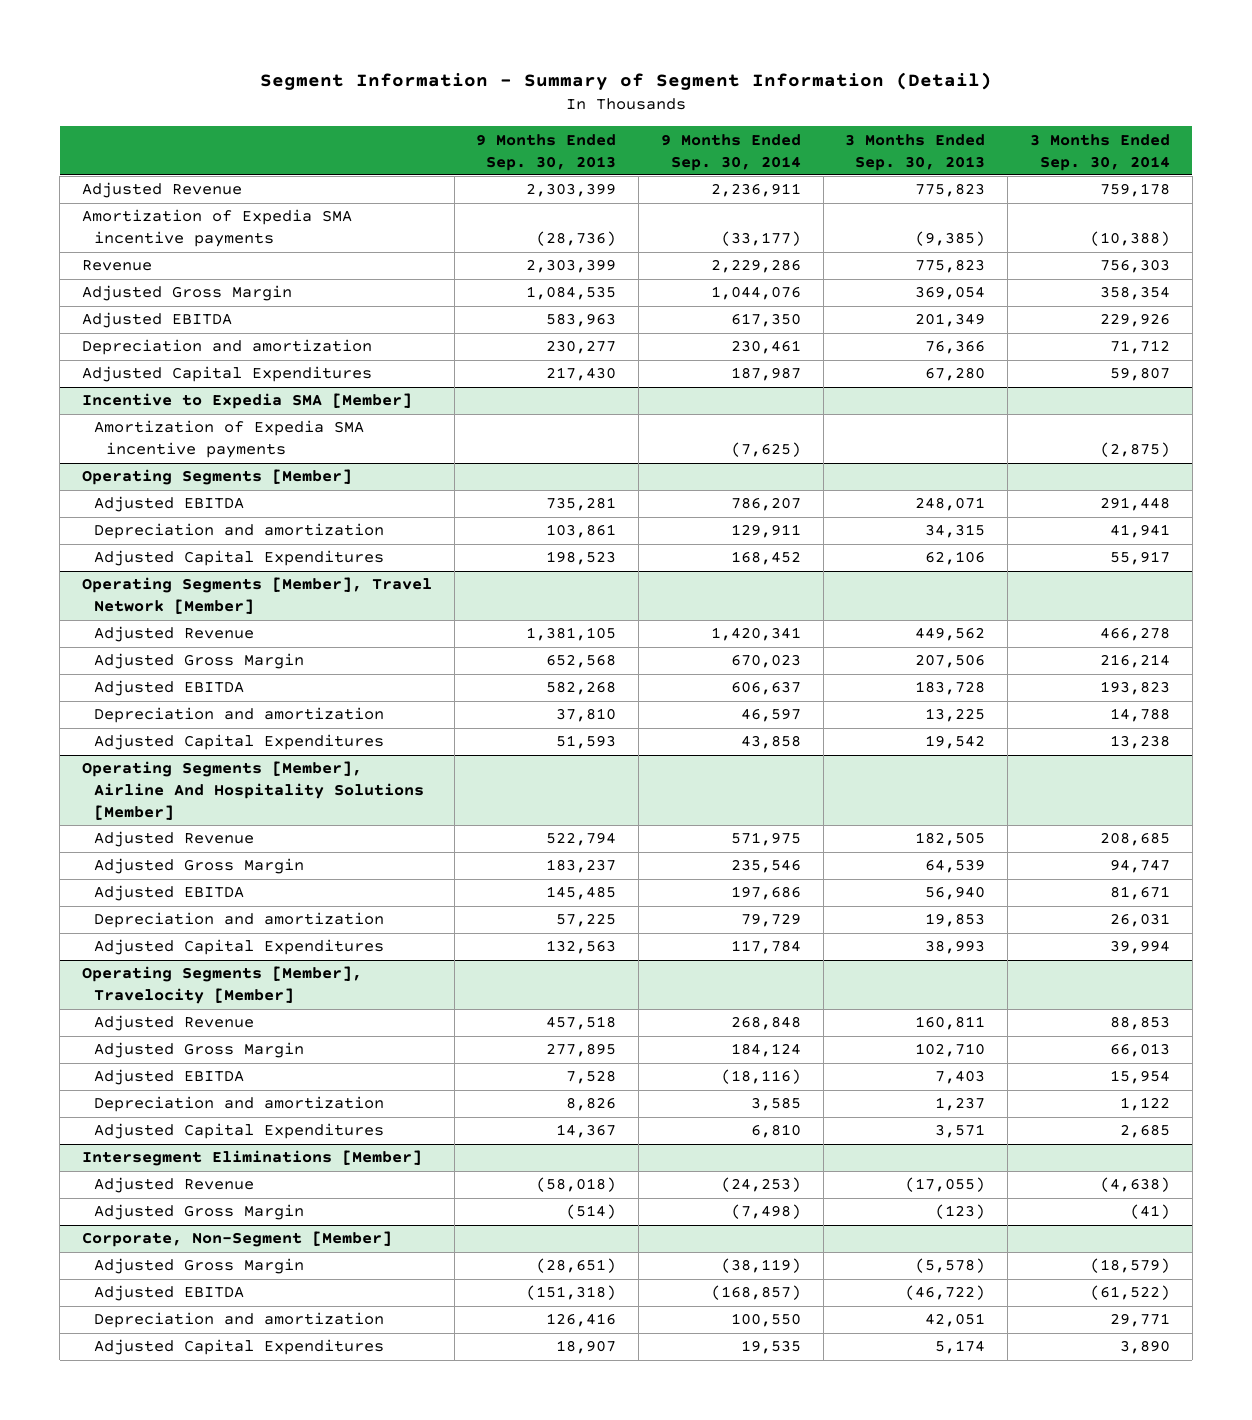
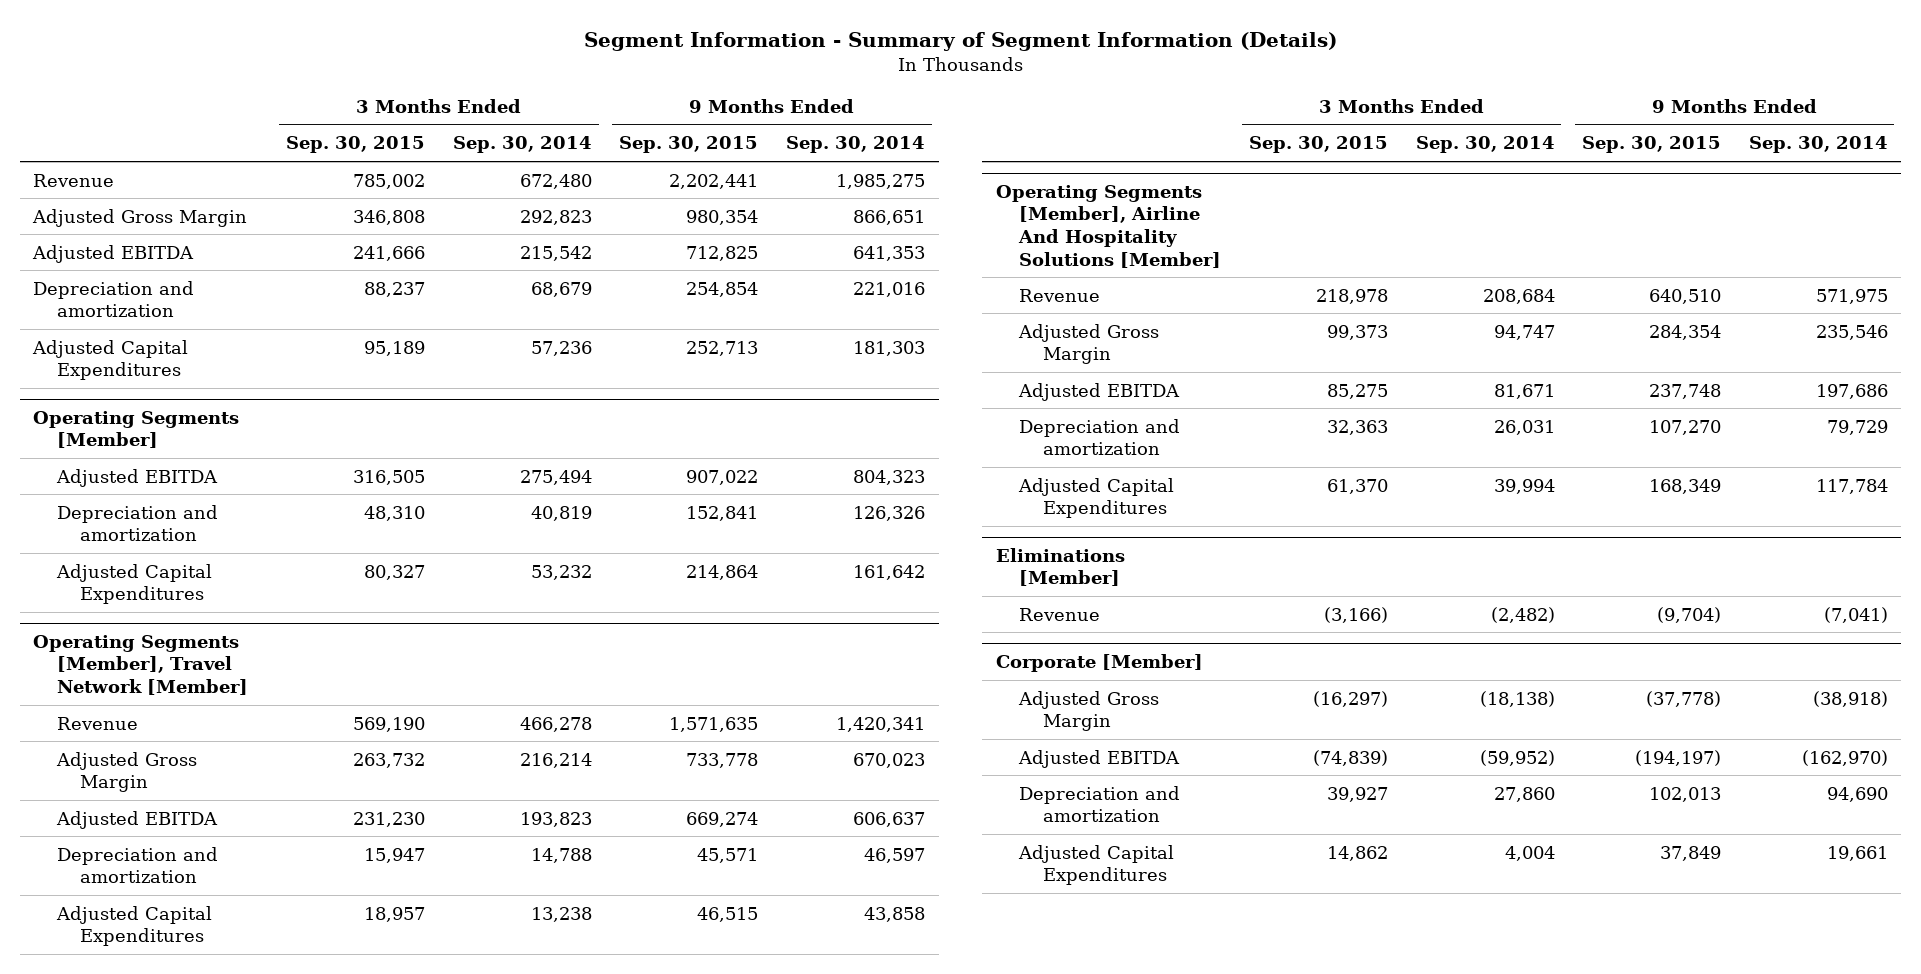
- Segment Information - Summary of Segment Information (Detail)
+ Segment Information - Summary of Segment Information (Details)
- | 9 Months Ended Sep. 30, 2013 | 9 Months Ended Sep. 30, 2014 | 3 Months Ended Sep. 30, 2013 | 3 Months Ended Sep. 30, 2014
+ | 3 Months Ended Sep. 30, 2015 | 3 Months Ended Sep. 30, 2014 | 9 Months Ended Sep. 30, 2015 | 9 Months Ended Sep. 30, 2014
- Adjusted Revenue | 2,303,399 | 2,236,911 | 775,823 | 759,178
- Amortization of Expedia SMA incentive payments | (28,736) | (33,177) | (9,385) | (10,388)
- Revenue | 2,303,399 | 2,229,286 | 775,823 | 756,303
- Adjusted Gross Margin | 1,084,535 | 1,044,076 | 369,054 | 358,354
- Adjusted EBITDA | 583,963 | 617,350 | 201,349 | 229,926
- Depreciation and amortization | 230,277 | 230,461 | 76,366 | 71,712
- Adjusted Capital Expenditures | 217,430 | 187,987 | 67,280 | 59,807
- Incentive to Expedia SMA [Member]
- Amortization of Expedia SMA incentive payments | | (7,625) | | (2,875)
+ Revenue | 785,002 | 672,480 | 2,202,441 | 1,985,275
+ Adjusted Gross Margin | 346,808 | 292,823 | 980,354 | 866,651
+ Adjusted EBITDA | 241,666 | 215,542 | 712,825 | 641,353
+ Depreciation and amortization | 88,237 | 68,679 | 254,854 | 221,016
+ Adjusted Capital Expenditures | 95,189 | 57,236 | 252,713 | 181,303
@ Operating Segments [Member]
- Adjusted EBITDA | 735,281 | 786,207 | 248,071 | 291,448
- Depreciation and amortization | 103,861 | 129,911 | 34,315 | 41,941
- Adjusted Capital Expenditures | 198,523 | 168,452 | 62,106 | 55,917
+ Adjusted EBITDA | 316,505 | 275,494 | 907,022 | 804,323
+ Depreciation and amortization | 48,310 | 40,819 | 152,841 | 126,326
+ Adjusted Capital Expenditures | 80,327 | 53,232 | 214,864 | 161,642
@ Operating Segments [Member], Travel Network [Member]
- Adjusted Revenue | 1,381,105 | 1,420,341 | 449,562 | 466,278
+ Revenue | 569,190 | 466,278 | 1,571,635 | 1,420,341
@ Operating Segments [Member], Airline And Hospitality Solutions [Member]
- Adjusted Revenue | 522,794 | 571,975 | 182,505 | 208,685
+ Revenue | 218,978 | 208,684 | 640,510 | 571,975
- Operating Segments [Member], Travelocity [Member]
- Adjusted Revenue | 457,518 | 268,848 | 160,811 | 88,853
- Adjusted Gross Margin | 277,895 | 184,124 | 102,710 | 66,013
- Adjusted EBITDA | 7,528 | (18,116) | 7,403 | 15,954
- Depreciation and amortization | 8,826 | 3,585 | 1,237 | 1,122
- Adjusted Capital Expenditures | 14,367 | 6,810 | 3,571 | 2,685
- Intersegment Eliminations [Member]
- Adjusted Revenue | (58,018) | (24,253) | (17,055) | (4,638)
- Adjusted Gross Margin | (514) | (7,498) | (123) | (41)
- Corporate, Non-Segment [Member]
- Adjusted Gross Margin | (28,651) | (38,119) | (5,578) | (18,579)
- Adjusted EBITDA | (151,318) | (168,857) | (46,722) | (61,522)
- Depreciation and amortization | 126,416 | 100,550 | 42,051 | 29,771
- Adjusted Capital Expenditures | 18,907 | 19,535 | 5,174 | 3,890
+ Eliminations [Member]
+ Revenue | (3,166) | (2,482) | (9,704) | (7,041)
+ Corporate [Member]
+ Adjusted Gross Margin | (16,297) | (18,138) | (37,778) | (38,918)
+ Adjusted EBITDA | (74,839) | (59,952) | (194,197) | (162,970)
+ Depreciation and amortization | 39,927 | 27,860 | 102,013 | 94,690
+ Adjusted Capital Expenditures | 14,862 | 4,004 | 37,849 | 19,661

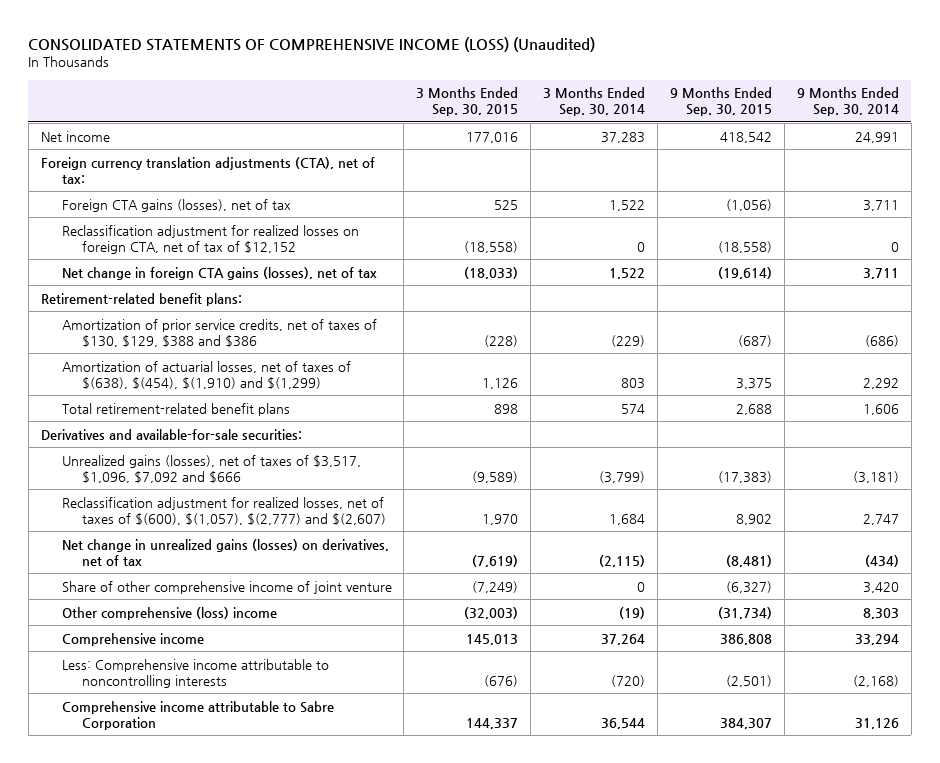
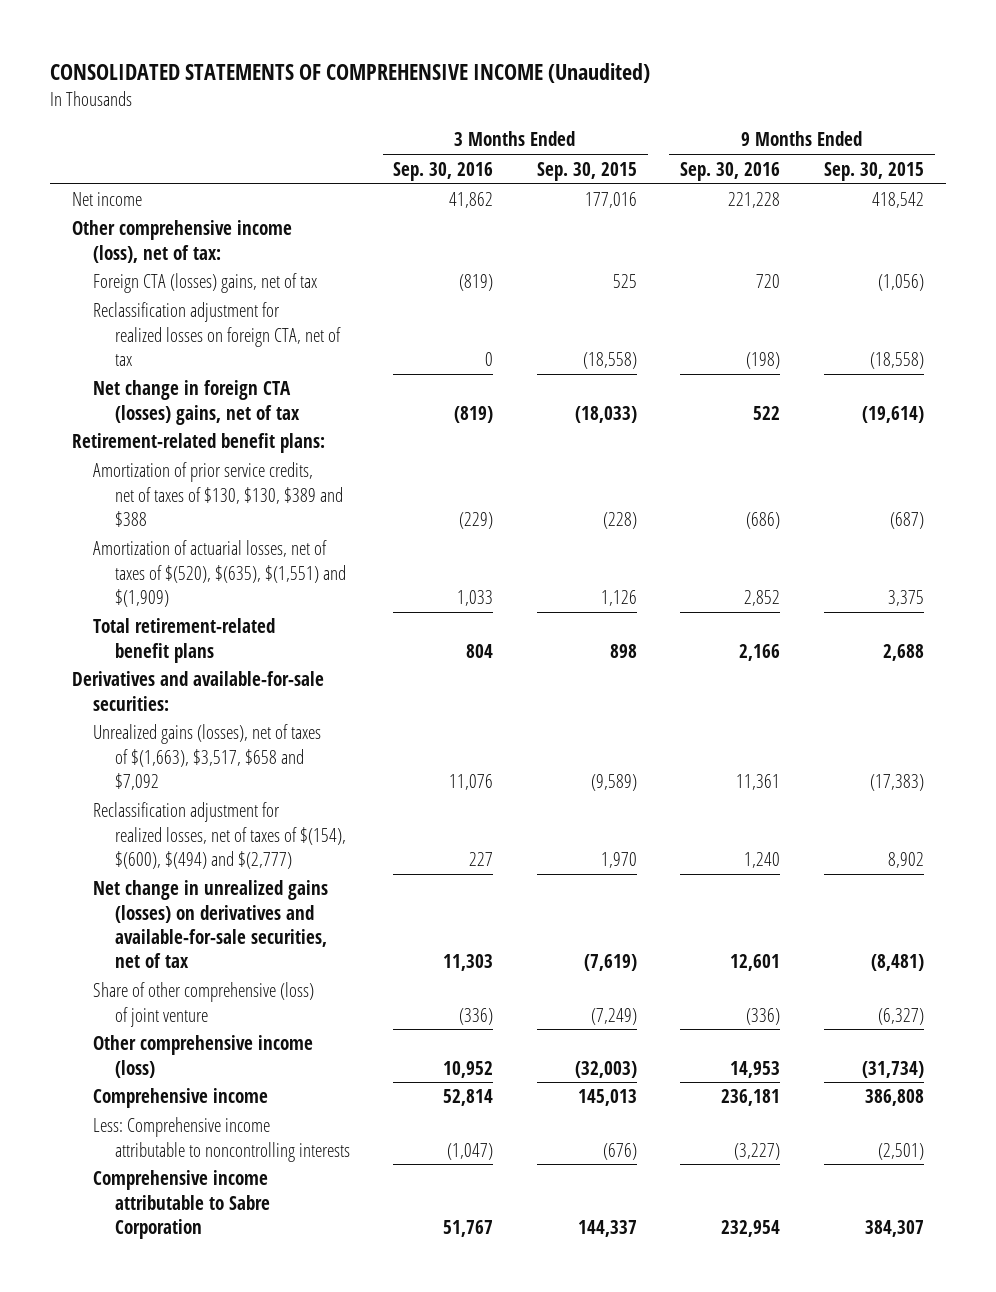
- CONSOLIDATED STATEMENTS OF COMPREHENSIVE INCOME (LOSS) (Unaudited)
+ CONSOLIDATED STATEMENTS OF COMPREHENSIVE INCOME (Unaudited)
- | 3 Months Ended Sep. 30, 2015 | 3 Months Ended Sep. 30, 2014 | 9 Months Ended Sep. 30, 2015 | 9 Months Ended Sep. 30, 2014
+ | 3 Months Ended Sep. 30, 2016 | 3 Months Ended Sep. 30, 2015 | 9 Months Ended Sep. 30, 2016 | 9 Months Ended Sep. 30, 2015
- Foreign currency translation adjustments (CTA), net of tax:
- Foreign CTA gains (losses), net of tax | 525 | 1,522 | (1,056) | 3,711
- Reclassification adjustment for realized losses on foreign CTA, net of tax of $12,152 | (18,558) | 0 | (18,558) | 0
- Net change in foreign CTA gains (losses), net of tax | (18,033) | 1,522 | (19,614) | 3,711
+ Other comprehensive income (loss), net of tax:
+ Foreign CTA (losses) gains, net of tax | (819) | 525 | 720 | (1,056)
+ Reclassification adjustment for realized losses on foreign CTA, net of tax | 0 | (18,558) | (198) | (18,558)
+ Net change in foreign CTA (losses) gains, net of tax | (819) | (18,033) | 522 | (19,614)
- Amortization of prior service credits, net of taxes of $130, $129, $388 and $386 | (228) | (229) | (687) | (686)
- Amortization of actuarial losses, net of taxes of $(638), $(454), $(1,910) and $(1,299) | 1,126 | 803 | 3,375 | 2,292
+ Amortization of prior service credits, net of taxes of $130, $130, $389 and $388 | (229) | (228) | (686) | (687)
+ Amortization of actuarial losses, net of taxes of $(520), $(635), $(1,551) and $(1,909) | 1,033 | 1,126 | 2,852 | 3,375
- Unrealized gains (losses), net of taxes of $3,517, $1,096, $7,092 and $666 | (9,589) | (3,799) | (17,383) | (3,181)
- Reclassification adjustment for realized losses, net of taxes of $(600), $(1,057), $(2,777) and $(2,607) | 1,970 | 1,684 | 8,902 | 2,747
- Net change in unrealized gains (losses) on derivatives, net of tax | (7,619) | (2,115) | (8,481) | (434)
- Share of other comprehensive income of joint venture | (7,249) | 0 | (6,327) | 3,420
- Other comprehensive (loss) income | (32,003) | (19) | (31,734) | 8,303
+ Unrealized gains (losses), net of taxes of $(1,663), $3,517, $658 and $7,092 | 11,076 | (9,589) | 11,361 | (17,383)
+ Reclassification adjustment for realized losses, net of taxes of $(154), $(600), $(494) and $(2,777) | 227 | 1,970 | 1,240 | 8,902
+ Net change in unrealized gains (losses) on derivatives and available-for-sale securities, net of tax | 11,303 | (7,619) | 12,601 | (8,481)
+ Share of other comprehensive (loss) of joint venture | (336) | (7,249) | (336) | (6,327)
+ Other comprehensive income (loss) | 10,952 | (32,003) | 14,953 | (31,734)

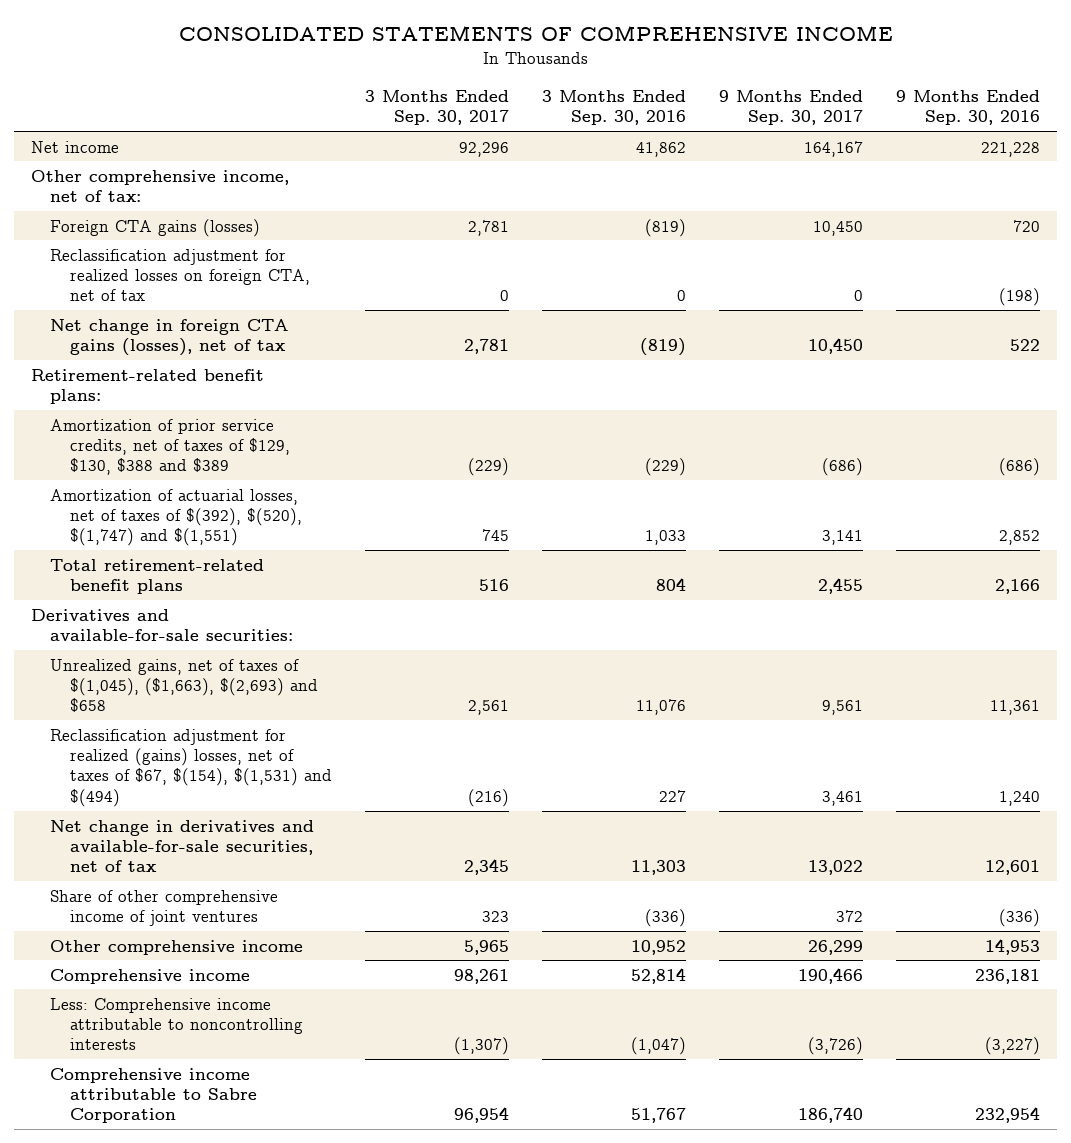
- CONSOLIDATED STATEMENTS OF COMPREHENSIVE INCOME (Unaudited)
+ CONSOLIDATED STATEMENTS OF COMPREHENSIVE INCOME
- | 3 Months Ended Sep. 30, 2016 | 3 Months Ended Sep. 30, 2015 | 9 Months Ended Sep. 30, 2016 | 9 Months Ended Sep. 30, 2015
+ | 3 Months Ended Sep. 30, 2017 | 3 Months Ended Sep. 30, 2016 | 9 Months Ended Sep. 30, 2017 | 9 Months Ended Sep. 30, 2016
- Other comprehensive income (loss), net of tax:
- Foreign CTA (losses) gains, net of tax | (819) | 525 | 720 | (1,056)
+ Other comprehensive income, net of tax:
+ Foreign CTA gains (losses) | 2,781 | (819) | 10,450 | 720
- Net change in foreign CTA (losses) gains, net of tax | (819) | (18,033) | 522 | (19,614)
+ Net change in foreign CTA gains (losses), net of tax | 2,781 | (819) | 10,450 | 522
- Amortization of prior service credits, net of taxes of $130, $130, $389 and $388 | (229) | (228) | (686) | (687)
- Amortization of actuarial losses, net of taxes of $(520), $(635), $(1,551) and $(1,909) | 1,033 | 1,126 | 2,852 | 3,375
+ Amortization of prior service credits, net of taxes of $129, $130, $388 and $389 | (229) | (229) | (686) | (686)
+ Amortization of actuarial losses, net of taxes of $(392), $(520), $(1,747) and $(1,551) | 745 | 1,033 | 3,141 | 2,852
- Unrealized gains (losses), net of taxes of $(1,663), $3,517, $658 and $7,092 | 11,076 | (9,589) | 11,361 | (17,383)
- Reclassification adjustment for realized losses, net of taxes of $(154), $(600), $(494) and $(2,777) | 227 | 1,970 | 1,240 | 8,902
- Net change in unrealized gains (losses) on derivatives and available-for-sale securities, net of tax | 11,303 | (7,619) | 12,601 | (8,481)
- Share of other comprehensive (loss) of joint venture | (336) | (7,249) | (336) | (6,327)
- Other comprehensive income (loss) | 10,952 | (32,003) | 14,953 | (31,734)
+ Unrealized gains, net of taxes of $(1,045), ($1,663), $(2,693) and $658 | 2,561 | 11,076 | 9,561 | 11,361
+ Reclassification adjustment for realized (gains) losses, net of taxes of $67, $(154), $(1,531) and $(494) | (216) | 227 | 3,461 | 1,240
+ Net change in derivatives and available-for-sale securities, net of tax | 2,345 | 11,303 | 13,022 | 12,601
+ Share of other comprehensive income of joint ventures | 323 | (336) | 372 | (336)
+ Other comprehensive income | 5,965 | 10,952 | 26,299 | 14,953

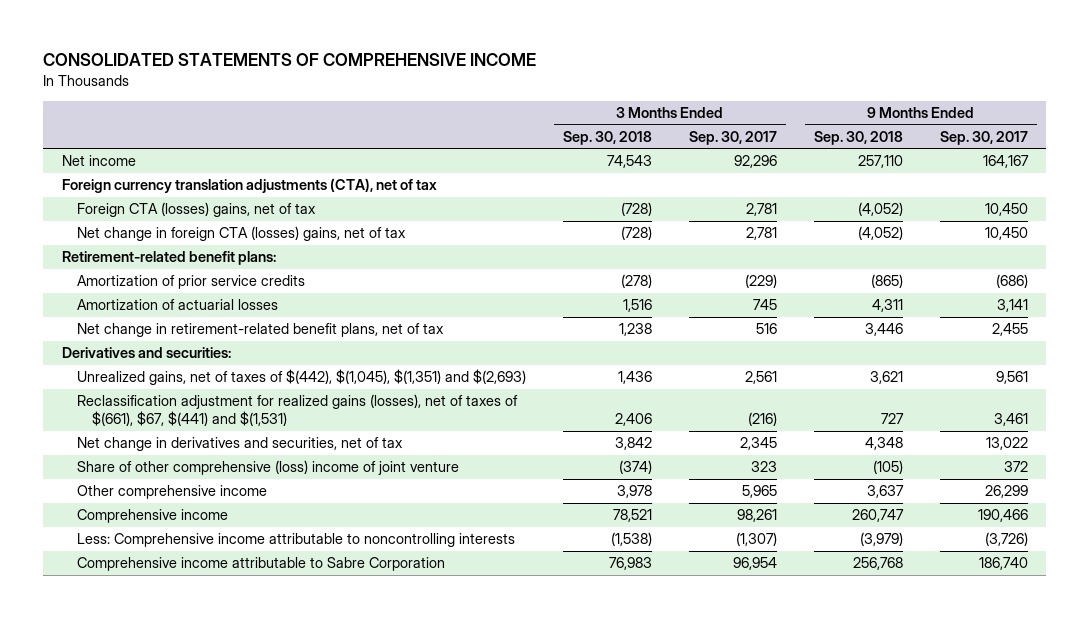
- | 3 Months Ended Sep. 30, 2017 | 3 Months Ended Sep. 30, 2016 | 9 Months Ended Sep. 30, 2017 | 9 Months Ended Sep. 30, 2016
+ | 3 Months Ended Sep. 30, 2018 | 3 Months Ended Sep. 30, 2017 | 9 Months Ended Sep. 30, 2018 | 9 Months Ended Sep. 30, 2017
- Other comprehensive income, net of tax:
- Foreign CTA gains (losses) | 2,781 | (819) | 10,450 | 720
- Reclassification adjustment for realized losses on foreign CTA, net of tax | 0 | 0 | 0 | (198)
- Net change in foreign CTA gains (losses), net of tax | 2,781 | (819) | 10,450 | 522
+ Foreign currency translation adjustments (CTA), net of tax
+ Foreign CTA (losses) gains, net of tax | (728) | 2,781 | (4,052) | 10,450
+ Net change in foreign CTA (losses) gains, net of tax | (728) | 2,781 | (4,052) | 10,450
- Amortization of prior service credits, net of taxes of $129, $130, $388 and $389 | (229) | (229) | (686) | (686)
- Amortization of actuarial losses, net of taxes of $(392), $(520), $(1,747) and $(1,551) | 745 | 1,033 | 3,141 | 2,852
- Total retirement-related benefit plans | 516 | 804 | 2,455 | 2,166
- Derivatives and available-for-sale securities:
- Unrealized gains, net of taxes of $(1,045), ($1,663), $(2,693) and $658 | 2,561 | 11,076 | 9,561 | 11,361
- Reclassification adjustment for realized (gains) losses, net of taxes of $67, $(154), $(1,531) and $(494) | (216) | 227 | 3,461 | 1,240
- Net change in derivatives and available-for-sale securities, net of tax | 2,345 | 11,303 | 13,022 | 12,601
- Share of other comprehensive income of joint ventures | 323 | (336) | 372 | (336)
+ Amortization of prior service credits | (278) | (229) | (865) | (686)
+ Amortization of actuarial losses | 1,516 | 745 | 4,311 | 3,141
+ Net change in retirement-related benefit plans, net of tax | 1,238 | 516 | 3,446 | 2,455
+ Derivatives and securities:
+ Unrealized gains, net of taxes of $(442), $(1,045), $(1,351) and $(2,693) | 1,436 | 2,561 | 3,621 | 9,561
+ Reclassification adjustment for realized gains (losses), net of taxes of $(661), $67, $(441) and $(1,531) | 2,406 | (216) | 727 | 3,461
+ Net change in derivatives and securities, net of tax | 3,842 | 2,345 | 4,348 | 13,022
+ Share of other comprehensive (loss) income of joint venture | (374) | 323 | (105) | 372

